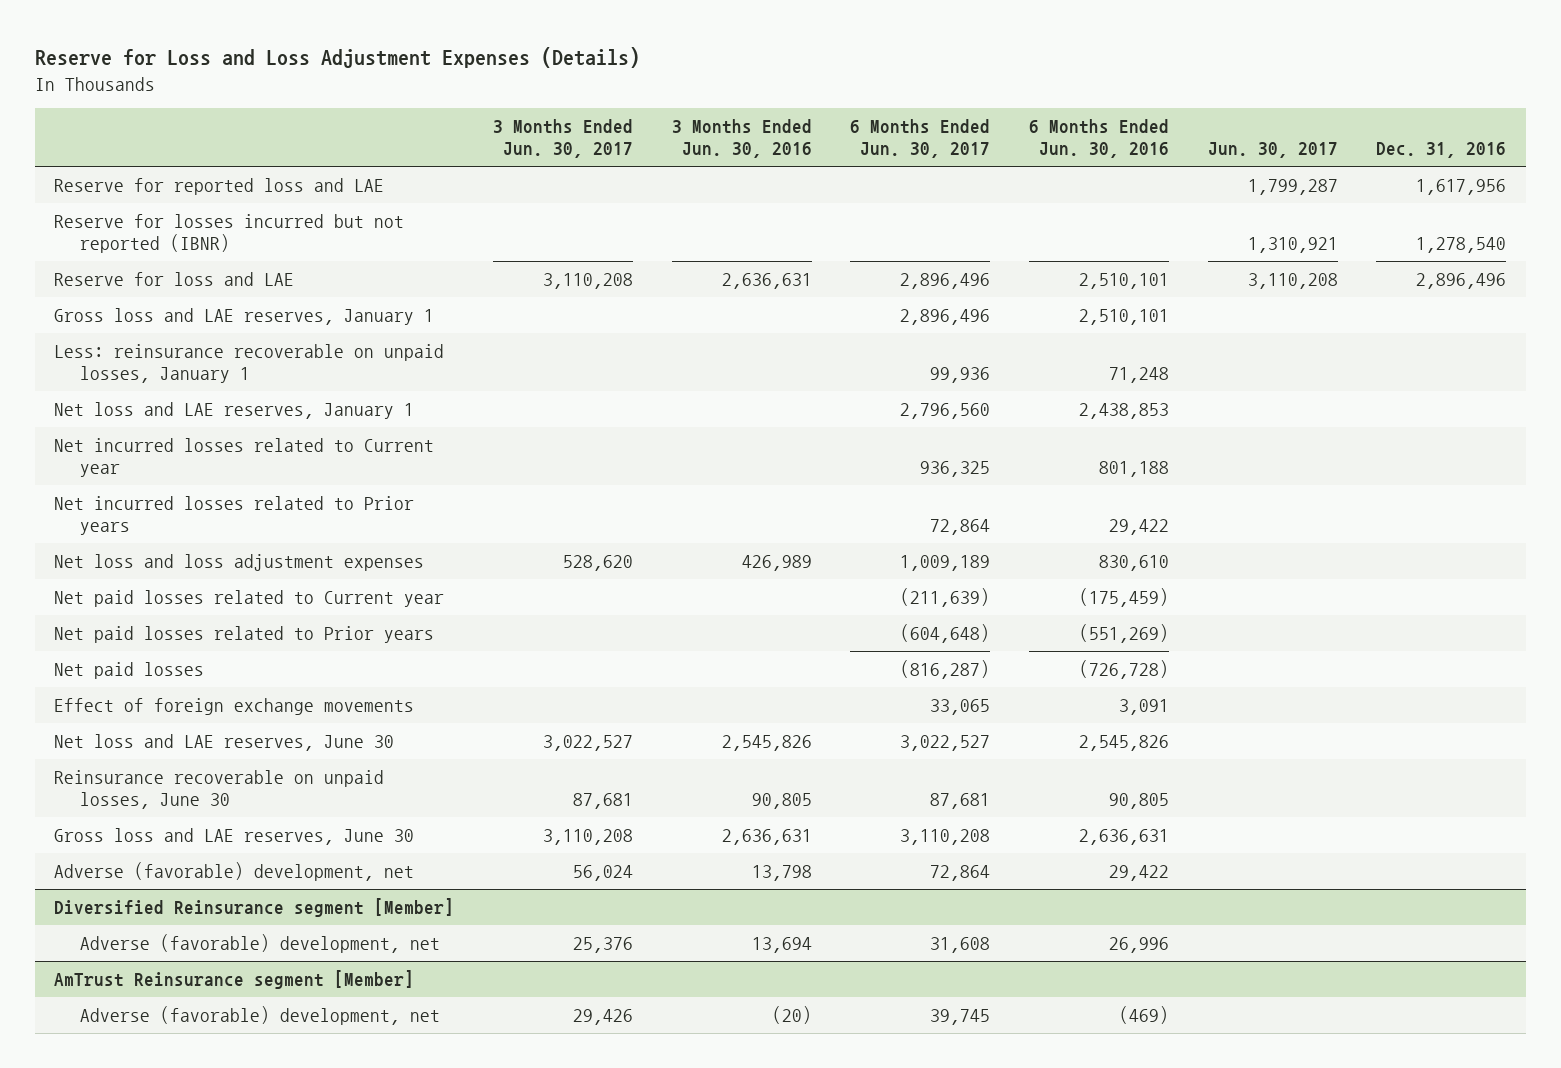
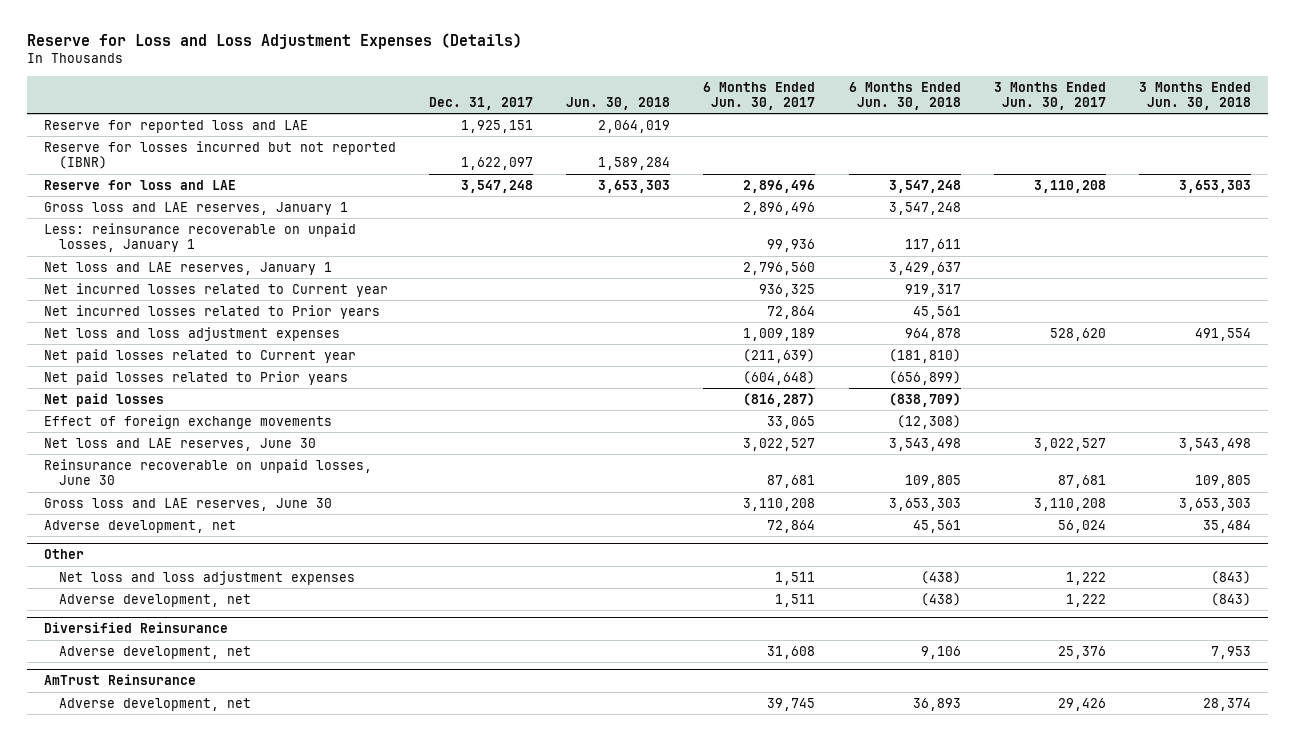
- | 3 Months Ended Jun. 30, 2017 | 3 Months Ended Jun. 30, 2016 | 6 Months Ended Jun. 30, 2017 | 6 Months Ended Jun. 30, 2016 | Jun. 30, 2017 | Dec. 31, 2016
+ | Dec. 31, 2017 | Jun. 30, 2018 | 6 Months Ended Jun. 30, 2017 | 6 Months Ended Jun. 30, 2018 | 3 Months Ended Jun. 30, 2017 | 3 Months Ended Jun. 30, 2018
- Adverse (favorable) development, net | 56,024 | 13,798 | 72,864 | 29,422 | |
- Diversified Reinsurance segment [Member]
- Adverse (favorable) development, net | 25,376 | 13,694 | 31,608 | 26,996 | |
- AmTrust Reinsurance segment [Member]
- Adverse (favorable) development, net | 29,426 | (20) | 39,745 | (469) | |
+ Adverse development, net | | | 72,864 | 45,561 | 56,024 | 35,484
+ Other
+ Net loss and loss adjustment expenses | | | 1,511 | (438) | 1,222 | (843)
+ Adverse development, net | | | 1,511 | (438) | 1,222 | (843)
+ Diversified Reinsurance
+ Adverse development, net | | | 31,608 | 9,106 | 25,376 | 7,953
+ AmTrust Reinsurance
+ Adverse development, net | | | 39,745 | 36,893 | 29,426 | 28,374

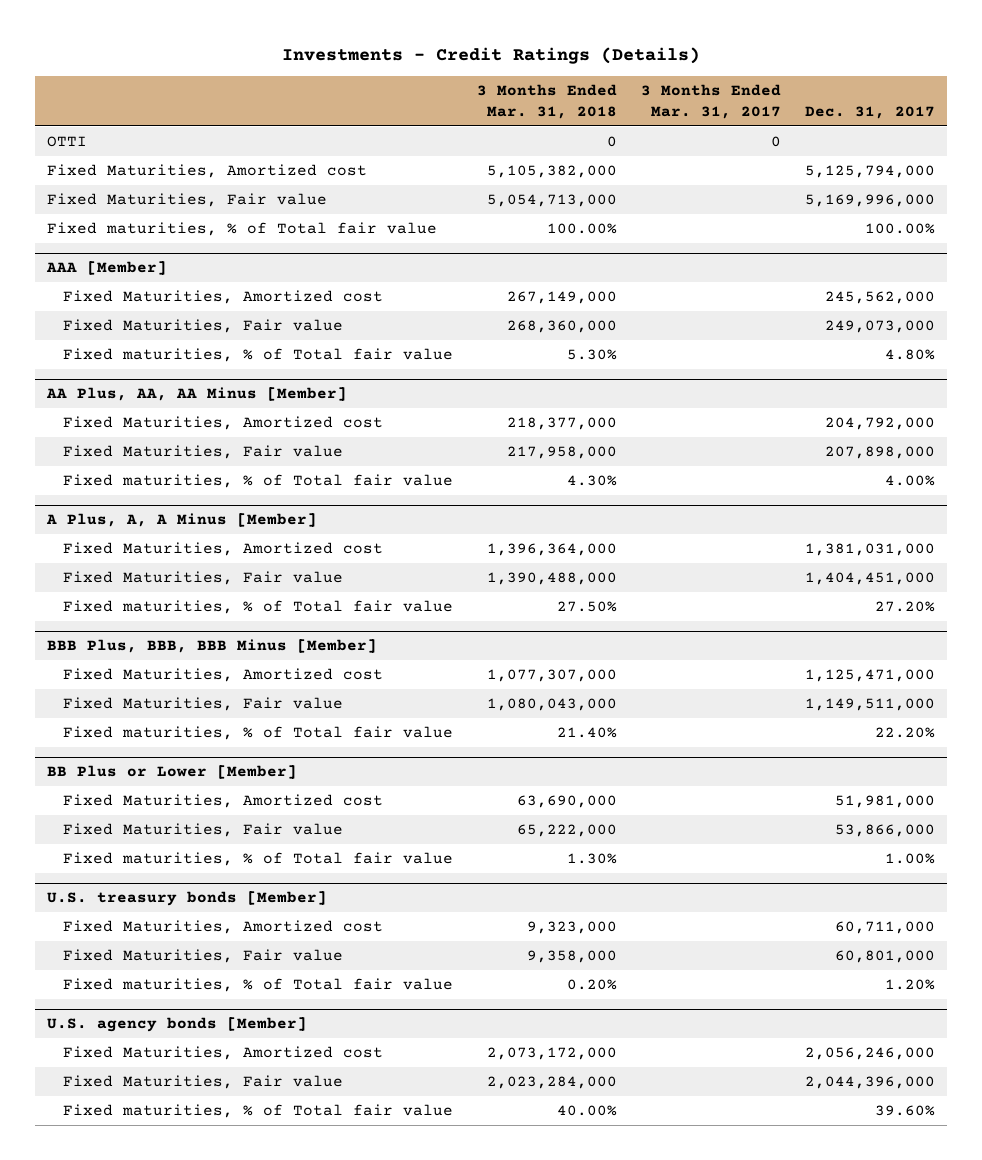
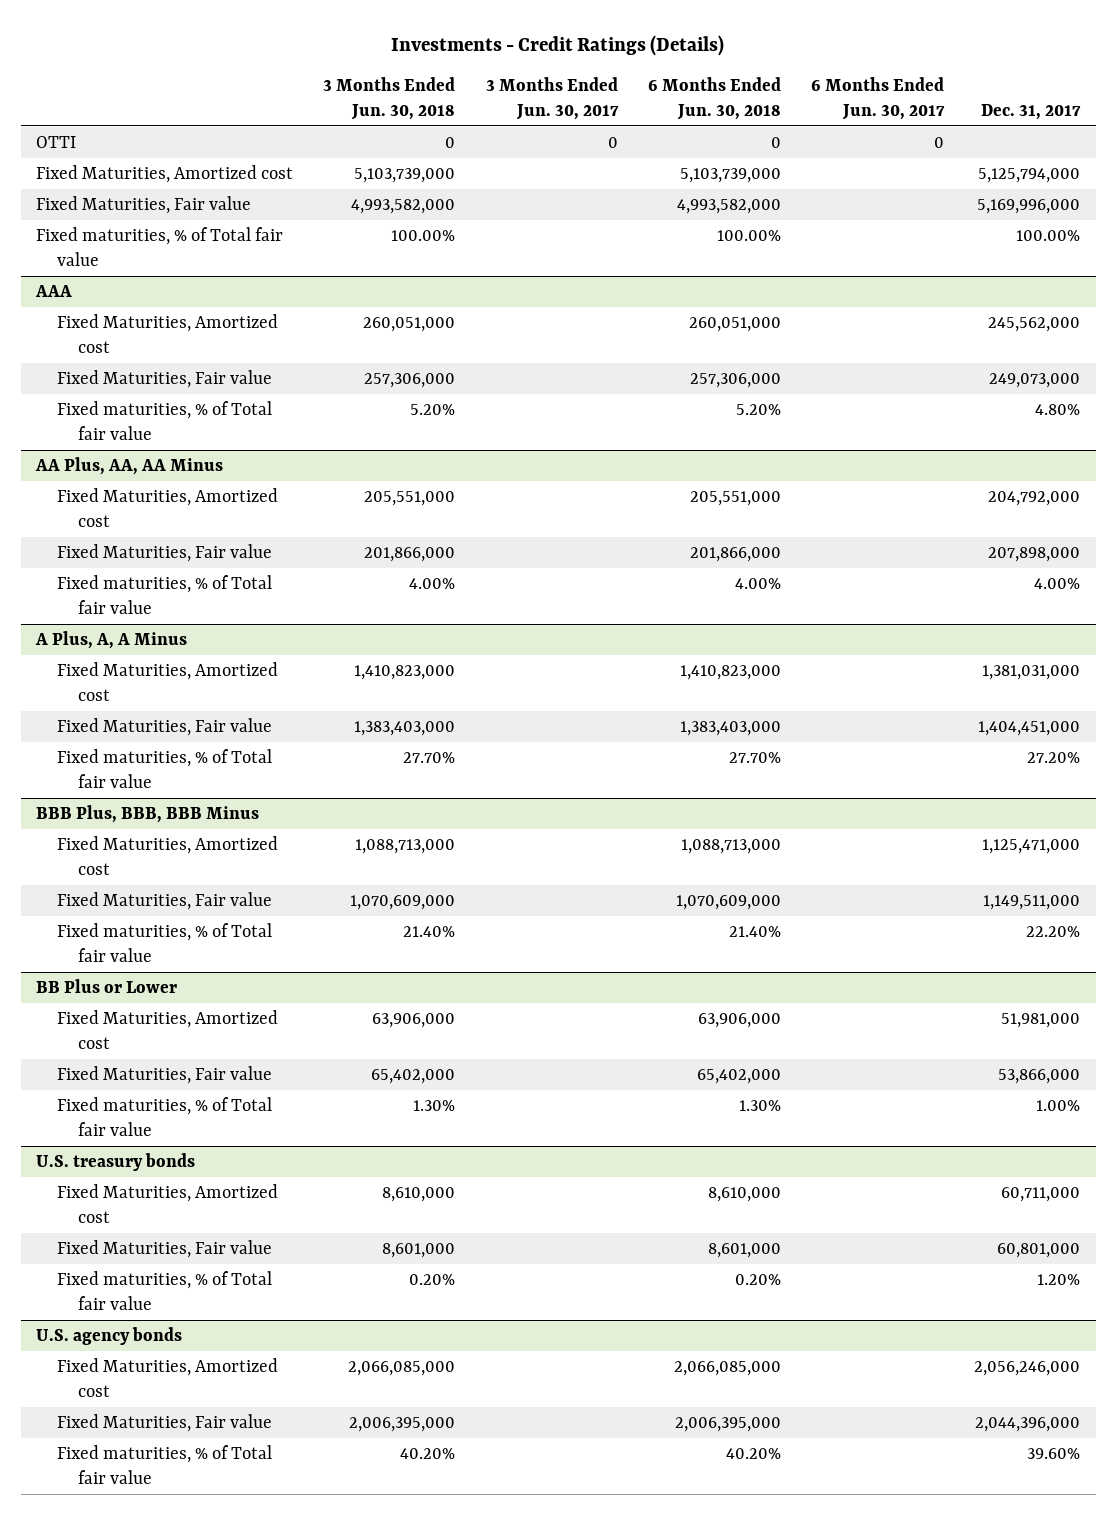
- | 3 Months Ended Mar. 31, 2018 | 3 Months Ended Mar. 31, 2017 | Dec. 31, 2017
+ | 3 Months Ended Jun. 30, 2018 | 3 Months Ended Jun. 30, 2017 | 6 Months Ended Jun. 30, 2018 | 6 Months Ended Jun. 30, 2017 | Dec. 31, 2017
- AAA [Member]
+ AAA
- AA Plus, AA, AA Minus [Member]
+ AA Plus, AA, AA Minus
- A Plus, A, A Minus [Member]
+ A Plus, A, A Minus
- BBB Plus, BBB, BBB Minus [Member]
+ BBB Plus, BBB, BBB Minus
- BB Plus or Lower [Member]
+ BB Plus or Lower
- U.S. treasury bonds [Member]
+ U.S. treasury bonds
- U.S. agency bonds [Member]
+ U.S. agency bonds

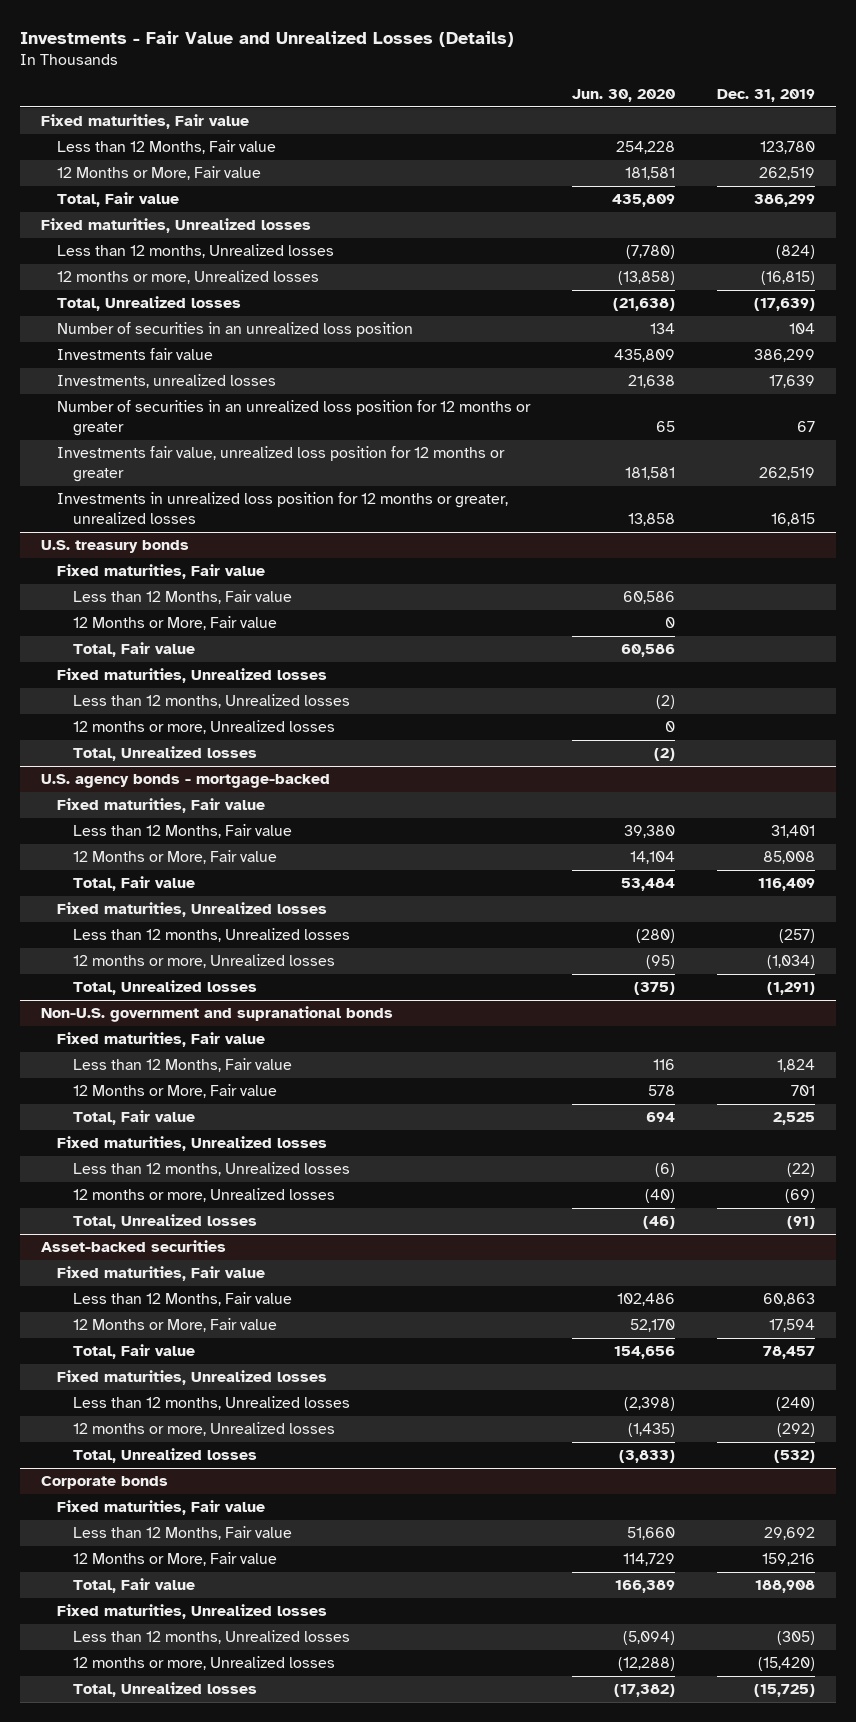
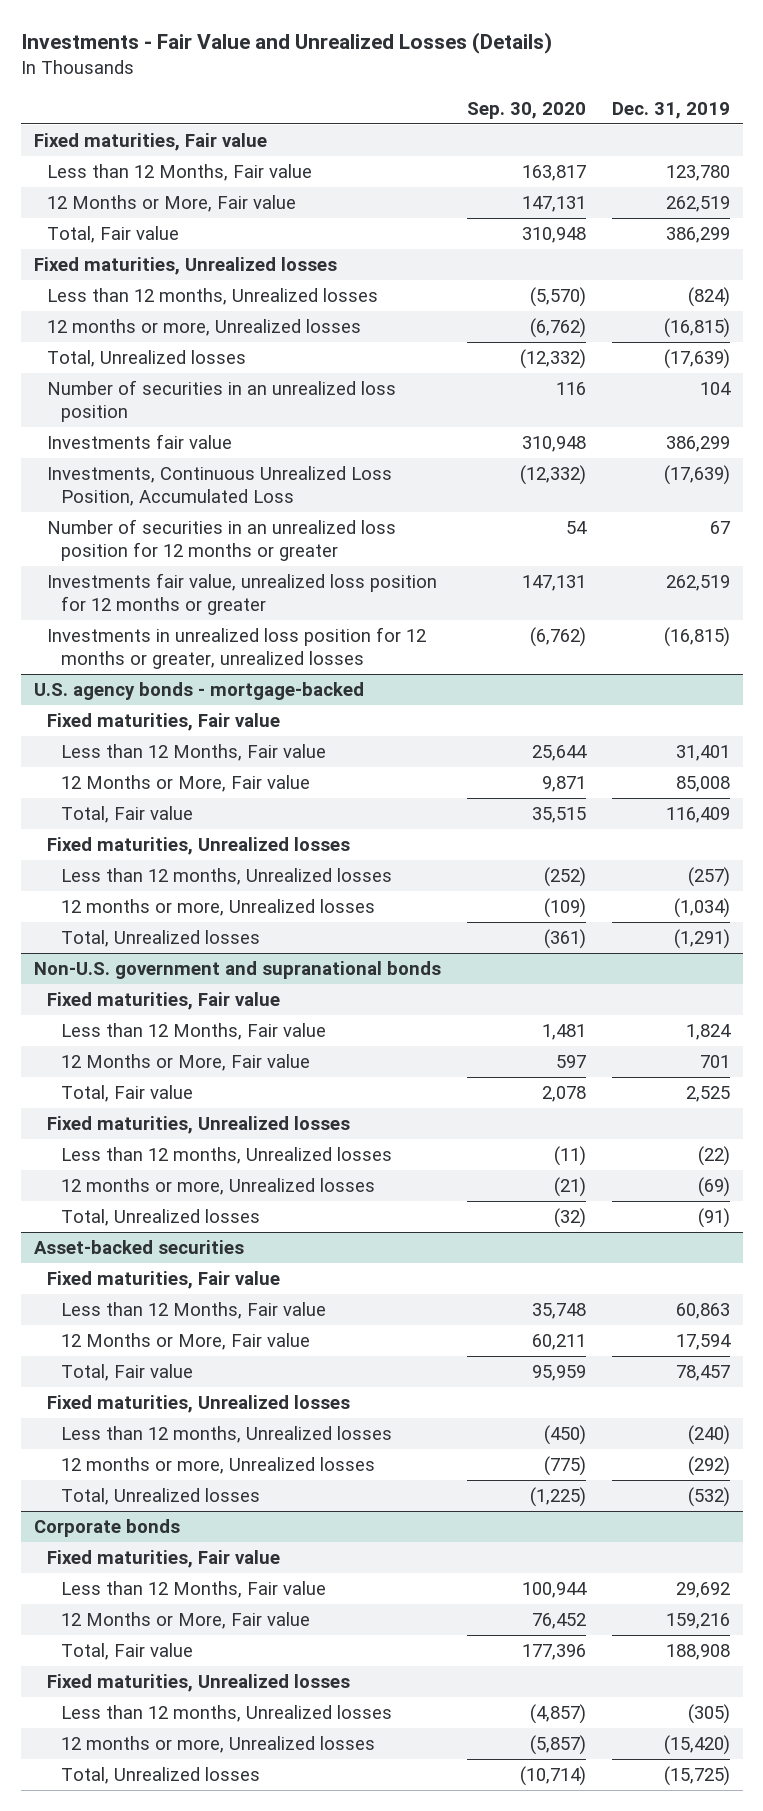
- | Jun. 30, 2020 | Dec. 31, 2019
+ | Sep. 30, 2020 | Dec. 31, 2019
- Investments, unrealized losses | 21,638 | 17,639
+ Investments, Continuous Unrealized Loss Position, Accumulated Loss | (12,332) | (17,639)
- Investments in unrealized loss position for 12 months or greater, unrealized losses | 13,858 | 16,815
- U.S. treasury bonds
- Fixed maturities, Fair value
- Less than 12 Months, Fair value | 60,586 |
- 12 Months or More, Fair value | 0 |
- Total, Fair value | 60,586 |
- Fixed maturities, Unrealized losses
- Less than 12 months, Unrealized losses | (2) |
- 12 months or more, Unrealized losses | 0 |
- Total, Unrealized losses | (2) |
+ Investments in unrealized loss position for 12 months or greater, unrealized losses | (6,762) | (16,815)

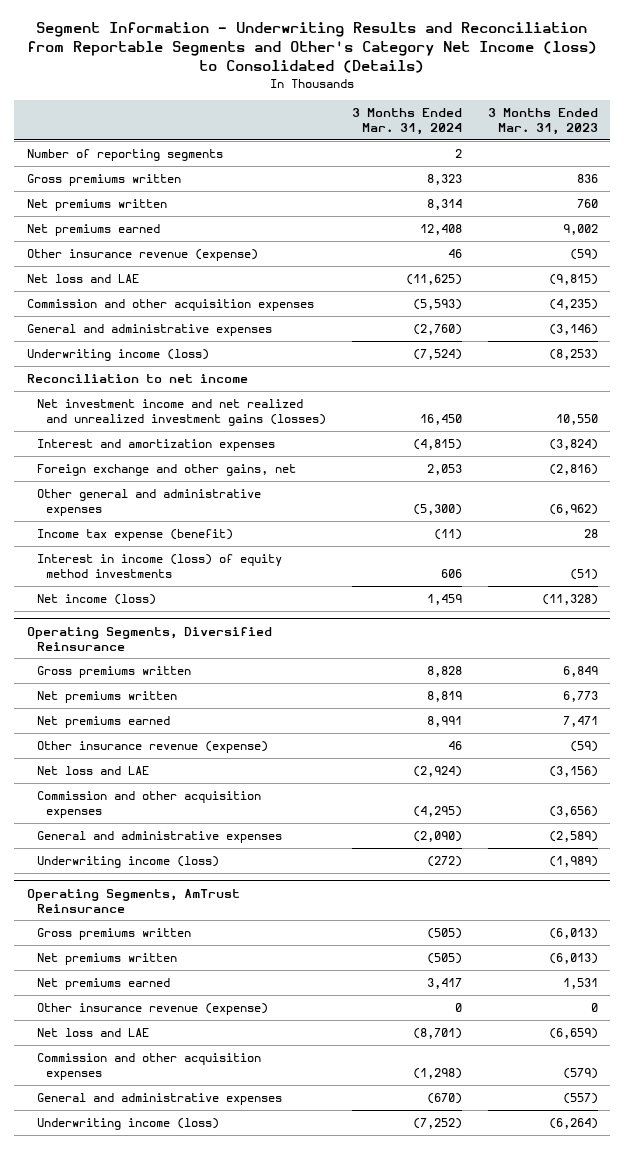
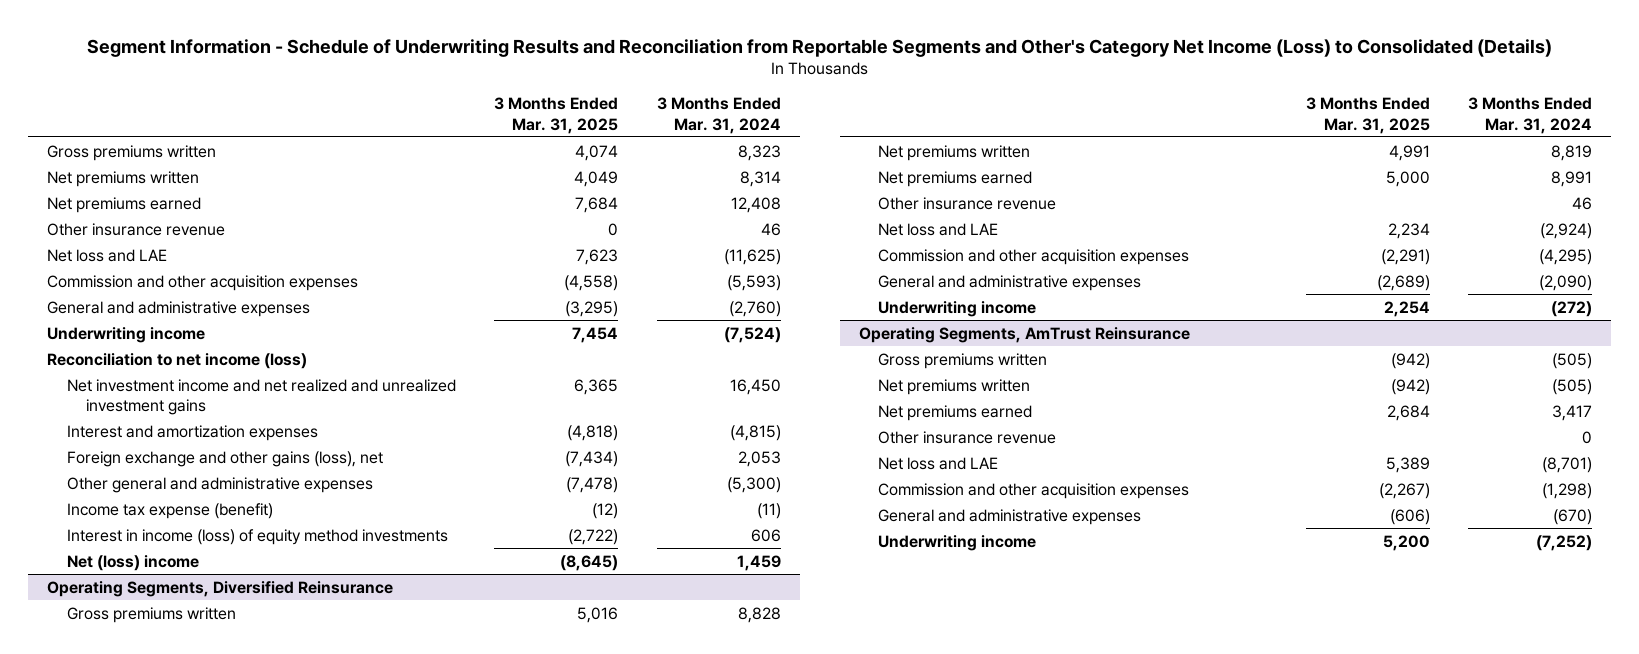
- Segment Information - Underwriting Results and Reconciliation from Reportable Segments and Other's Category Net Income (loss) to Consolidated (Details)
+ Segment Information - Schedule of Underwriting Results and Reconciliation from Reportable Segments and Other's Category Net Income (Loss) to Consolidated (Details)
- | 3 Months Ended Mar. 31, 2024 | 3 Months Ended Mar. 31, 2023
+ | 3 Months Ended Mar. 31, 2025 | 3 Months Ended Mar. 31, 2024
- Number of reporting segments | 2 |
- Other insurance revenue (expense) | 46 | (59)
+ Other insurance revenue | 0 | 46
- Underwriting income (loss) | (7,524) | (8,253)
- Reconciliation to net income
- Net investment income and net realized and unrealized investment gains (losses) | 16,450 | 10,550
+ Underwriting income | 7,454 | (7,524)
+ Reconciliation to net income (loss)
+ Net investment income and net realized and unrealized investment gains | 6,365 | 16,450
- Foreign exchange and other gains, net | 2,053 | (2,816)
+ Foreign exchange and other gains (loss), net | (7,434) | 2,053
- Net income (loss) | 1,459 | (11,328)
+ Net (loss) income | (8,645) | 1,459
@ Operating Segments, Diversified Reinsurance
- Other insurance revenue (expense) | 46 | (59)
+ Other insurance revenue | | 46
- Underwriting income (loss) | (272) | (1,989)
+ Underwriting income | 2,254 | (272)
@ Operating Segments, AmTrust Reinsurance
- Other insurance revenue (expense) | 0 | 0
+ Other insurance revenue | | 0
- Underwriting income (loss) | (7,252) | (6,264)
+ Underwriting income | 5,200 | (7,252)

